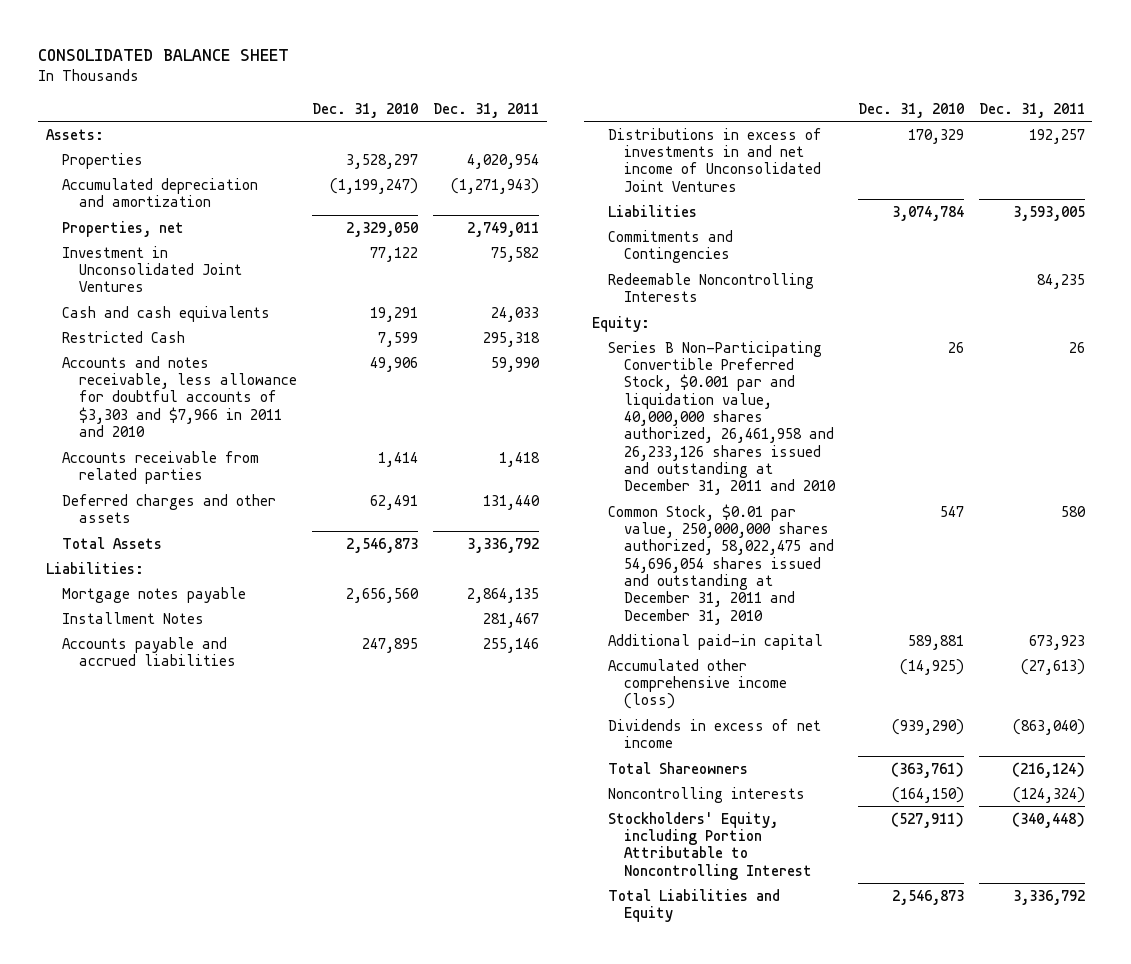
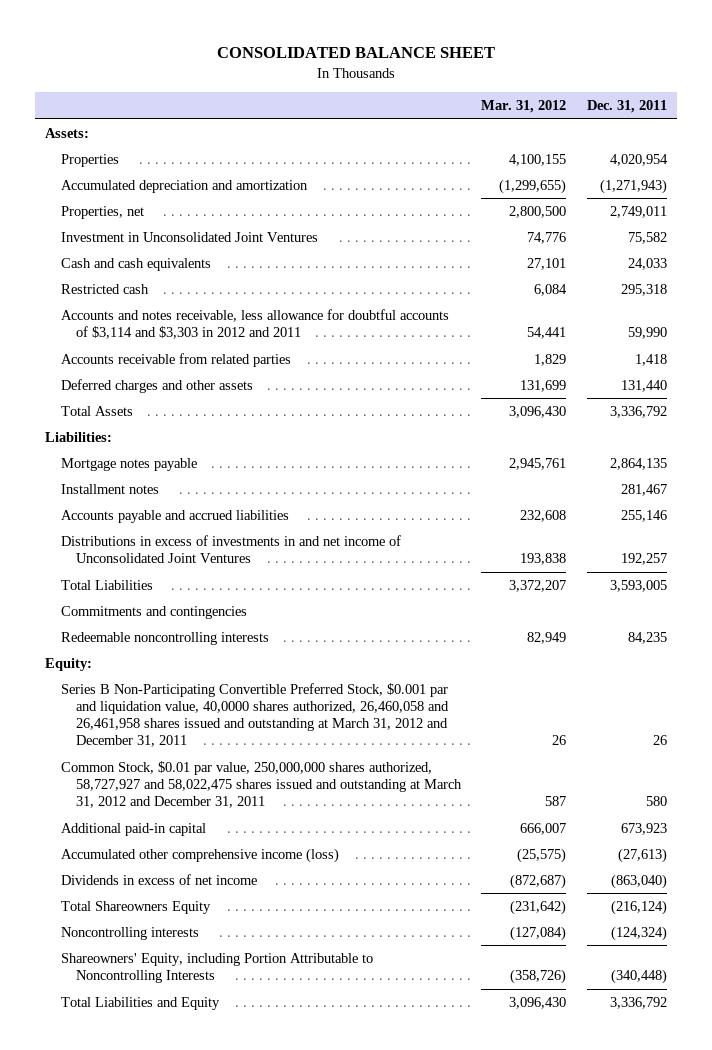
- | Dec. 31, 2010 | Dec. 31, 2011
+ | Mar. 31, 2012 | Dec. 31, 2011
- Restricted Cash | 7,599 | 295,318
- Accounts and notes receivable, less allowance for doubtful accounts of $3,303 and $7,966 in 2011 and 2010 | 49,906 | 59,990
+ Restricted cash | 6,084 | 295,318
+ Accounts and notes receivable, less allowance for doubtful accounts of $3,114 and $3,303 in 2012 and 2011 | 54,441 | 59,990
- Installment Notes | | 281,467
+ Installment notes | | 281,467
- Liabilities | 3,074,784 | 3,593,005
- Commitments and Contingencies
- Redeemable Noncontrolling Interests | | 84,235
+ Total Liabilities | 3,372,207 | 3,593,005
+ Commitments and contingencies
+ Redeemable noncontrolling interests | 82,949 | 84,235
- Series B Non-Participating Convertible Preferred Stock, $0.001 par and liquidation value, 40,000,000 shares authorized, 26,461,958 and 26,233,126 shares issued and outstanding at December 31, 2011 and 2010 | 26 | 26
- Common Stock, $0.01 par value, 250,000,000 shares authorized, 58,022,475 and 54,696,054 shares issued and outstanding at December 31, 2011 and December 31, 2010 | 547 | 580
+ Series B Non-Participating Convertible Preferred Stock, $0.001 par and liquidation value, 40,0000 shares authorized, 26,460,058 and 26,461,958 shares issued and outstanding at March 31, 2012 and December 31, 2011 | 26 | 26
+ Common Stock, $0.01 par value, 250,000,000 shares authorized, 58,727,927 and 58,022,475 shares issued and outstanding at March 31, 2012 and December 31, 2011 | 587 | 580
- Total Shareowners | (363,761) | (216,124)
+ Total Shareowners Equity | (231,642) | (216,124)
- Stockholders' Equity, including Portion Attributable to Noncontrolling Interest | (527,911) | (340,448)
+ Shareowners' Equity, including Portion Attributable to Noncontrolling Interests | (358,726) | (340,448)

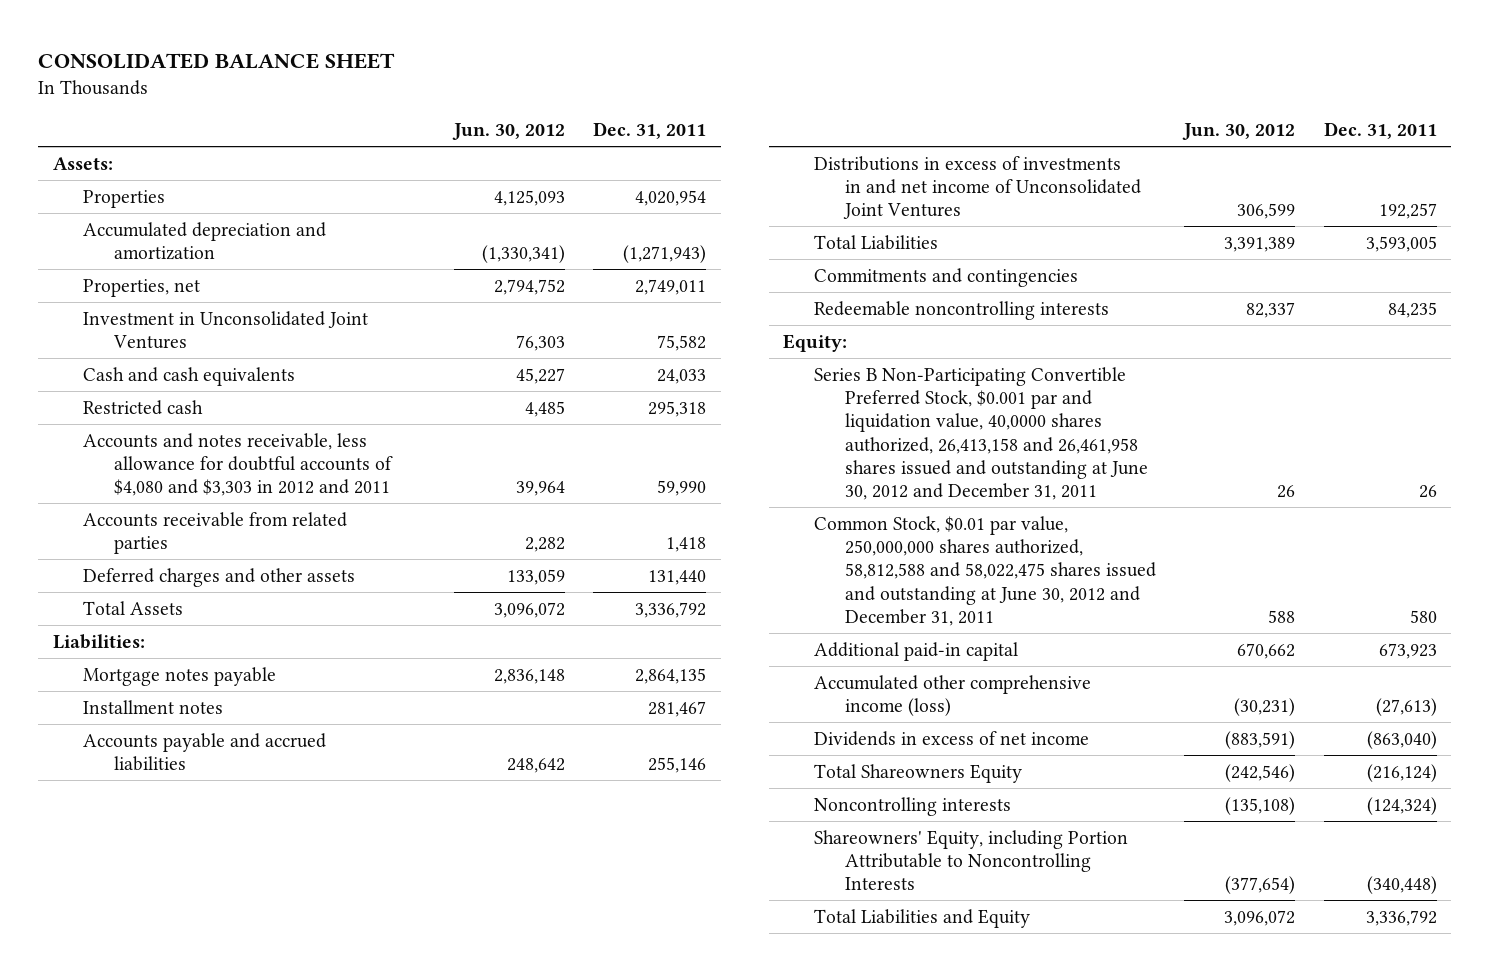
- | Mar. 31, 2012 | Dec. 31, 2011
+ | Jun. 30, 2012 | Dec. 31, 2011
- Accounts and notes receivable, less allowance for doubtful accounts of $3,114 and $3,303 in 2012 and 2011 | 54,441 | 59,990
+ Accounts and notes receivable, less allowance for doubtful accounts of $4,080 and $3,303 in 2012 and 2011 | 39,964 | 59,990
- Series B Non-Participating Convertible Preferred Stock, $0.001 par and liquidation value, 40,0000 shares authorized, 26,460,058 and 26,461,958 shares issued and outstanding at March 31, 2012 and December 31, 2011 | 26 | 26
- Common Stock, $0.01 par value, 250,000,000 shares authorized, 58,727,927 and 58,022,475 shares issued and outstanding at March 31, 2012 and December 31, 2011 | 587 | 580
+ Series B Non-Participating Convertible Preferred Stock, $0.001 par and liquidation value, 40,0000 shares authorized, 26,413,158 and 26,461,958 shares issued and outstanding at June 30, 2012 and December 31, 2011 | 26 | 26
+ Common Stock, $0.01 par value, 250,000,000 shares authorized, 58,812,588 and 58,022,475 shares issued and outstanding at June 30, 2012 and December 31, 2011 | 588 | 580

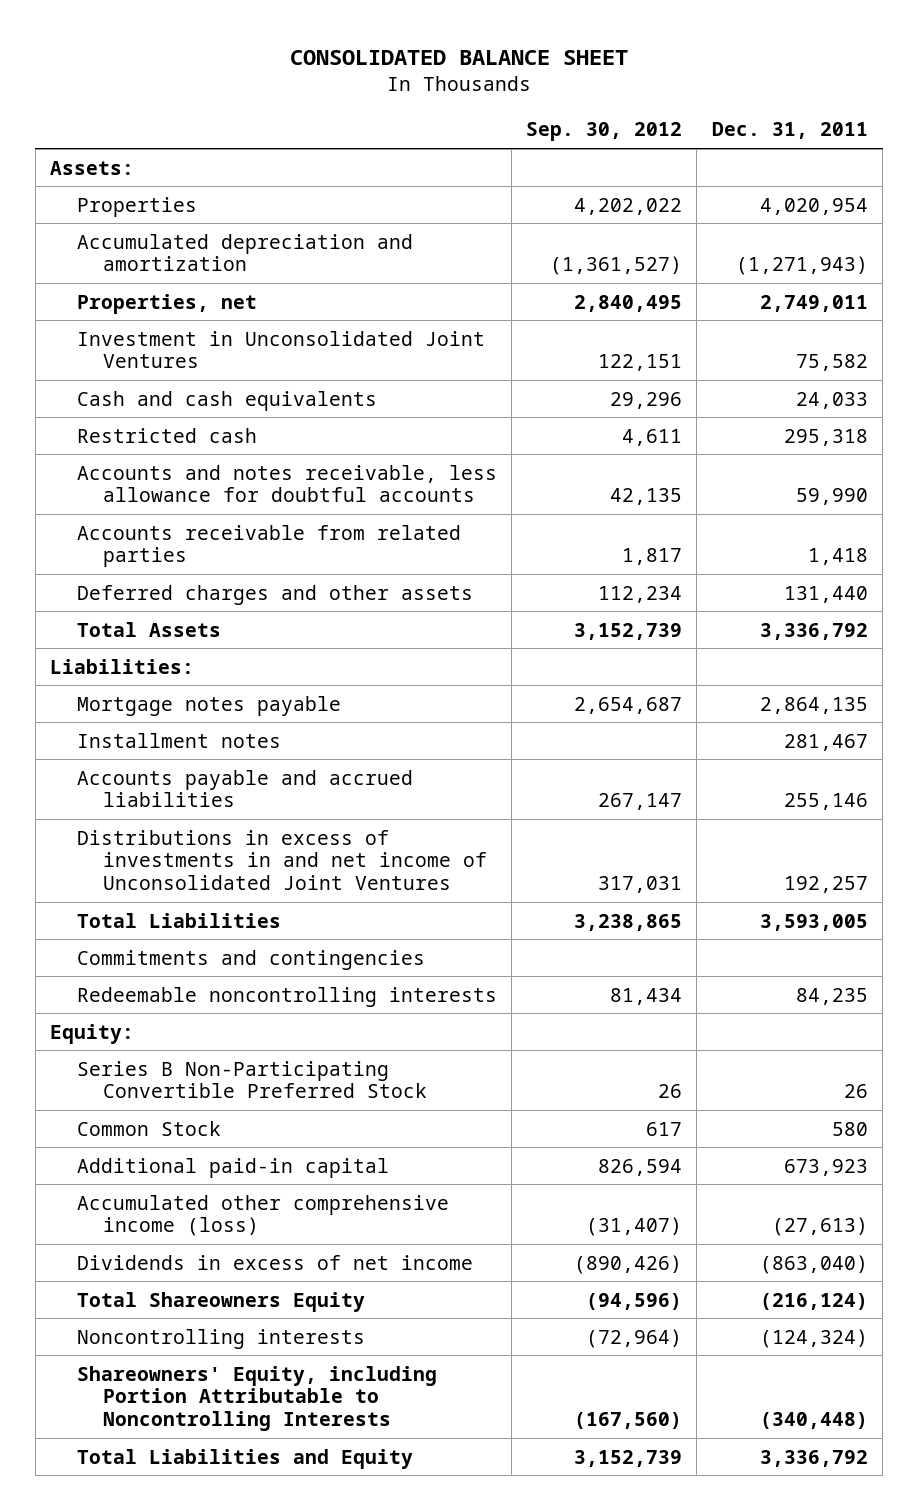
- | Jun. 30, 2012 | Dec. 31, 2011
+ | Sep. 30, 2012 | Dec. 31, 2011
- Accounts and notes receivable, less allowance for doubtful accounts of $4,080 and $3,303 in 2012 and 2011 | 39,964 | 59,990
+ Accounts and notes receivable, less allowance for doubtful accounts | 42,135 | 59,990
- Series B Non-Participating Convertible Preferred Stock, $0.001 par and liquidation value, 40,0000 shares authorized, 26,413,158 and 26,461,958 shares issued and outstanding at June 30, 2012 and December 31, 2011 | 26 | 26
- Common Stock, $0.01 par value, 250,000,000 shares authorized, 58,812,588 and 58,022,475 shares issued and outstanding at June 30, 2012 and December 31, 2011 | 588 | 580
+ Series B Non-Participating Convertible Preferred Stock | 26 | 26
+ Common Stock | 617 | 580

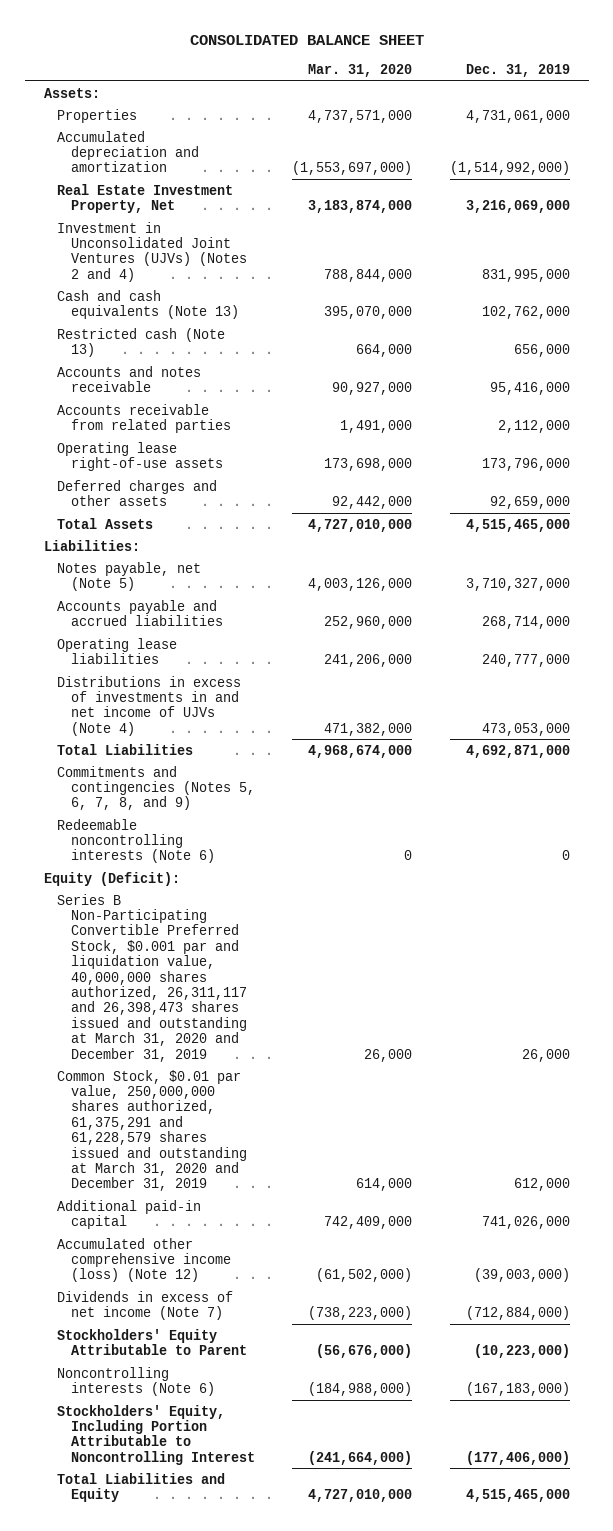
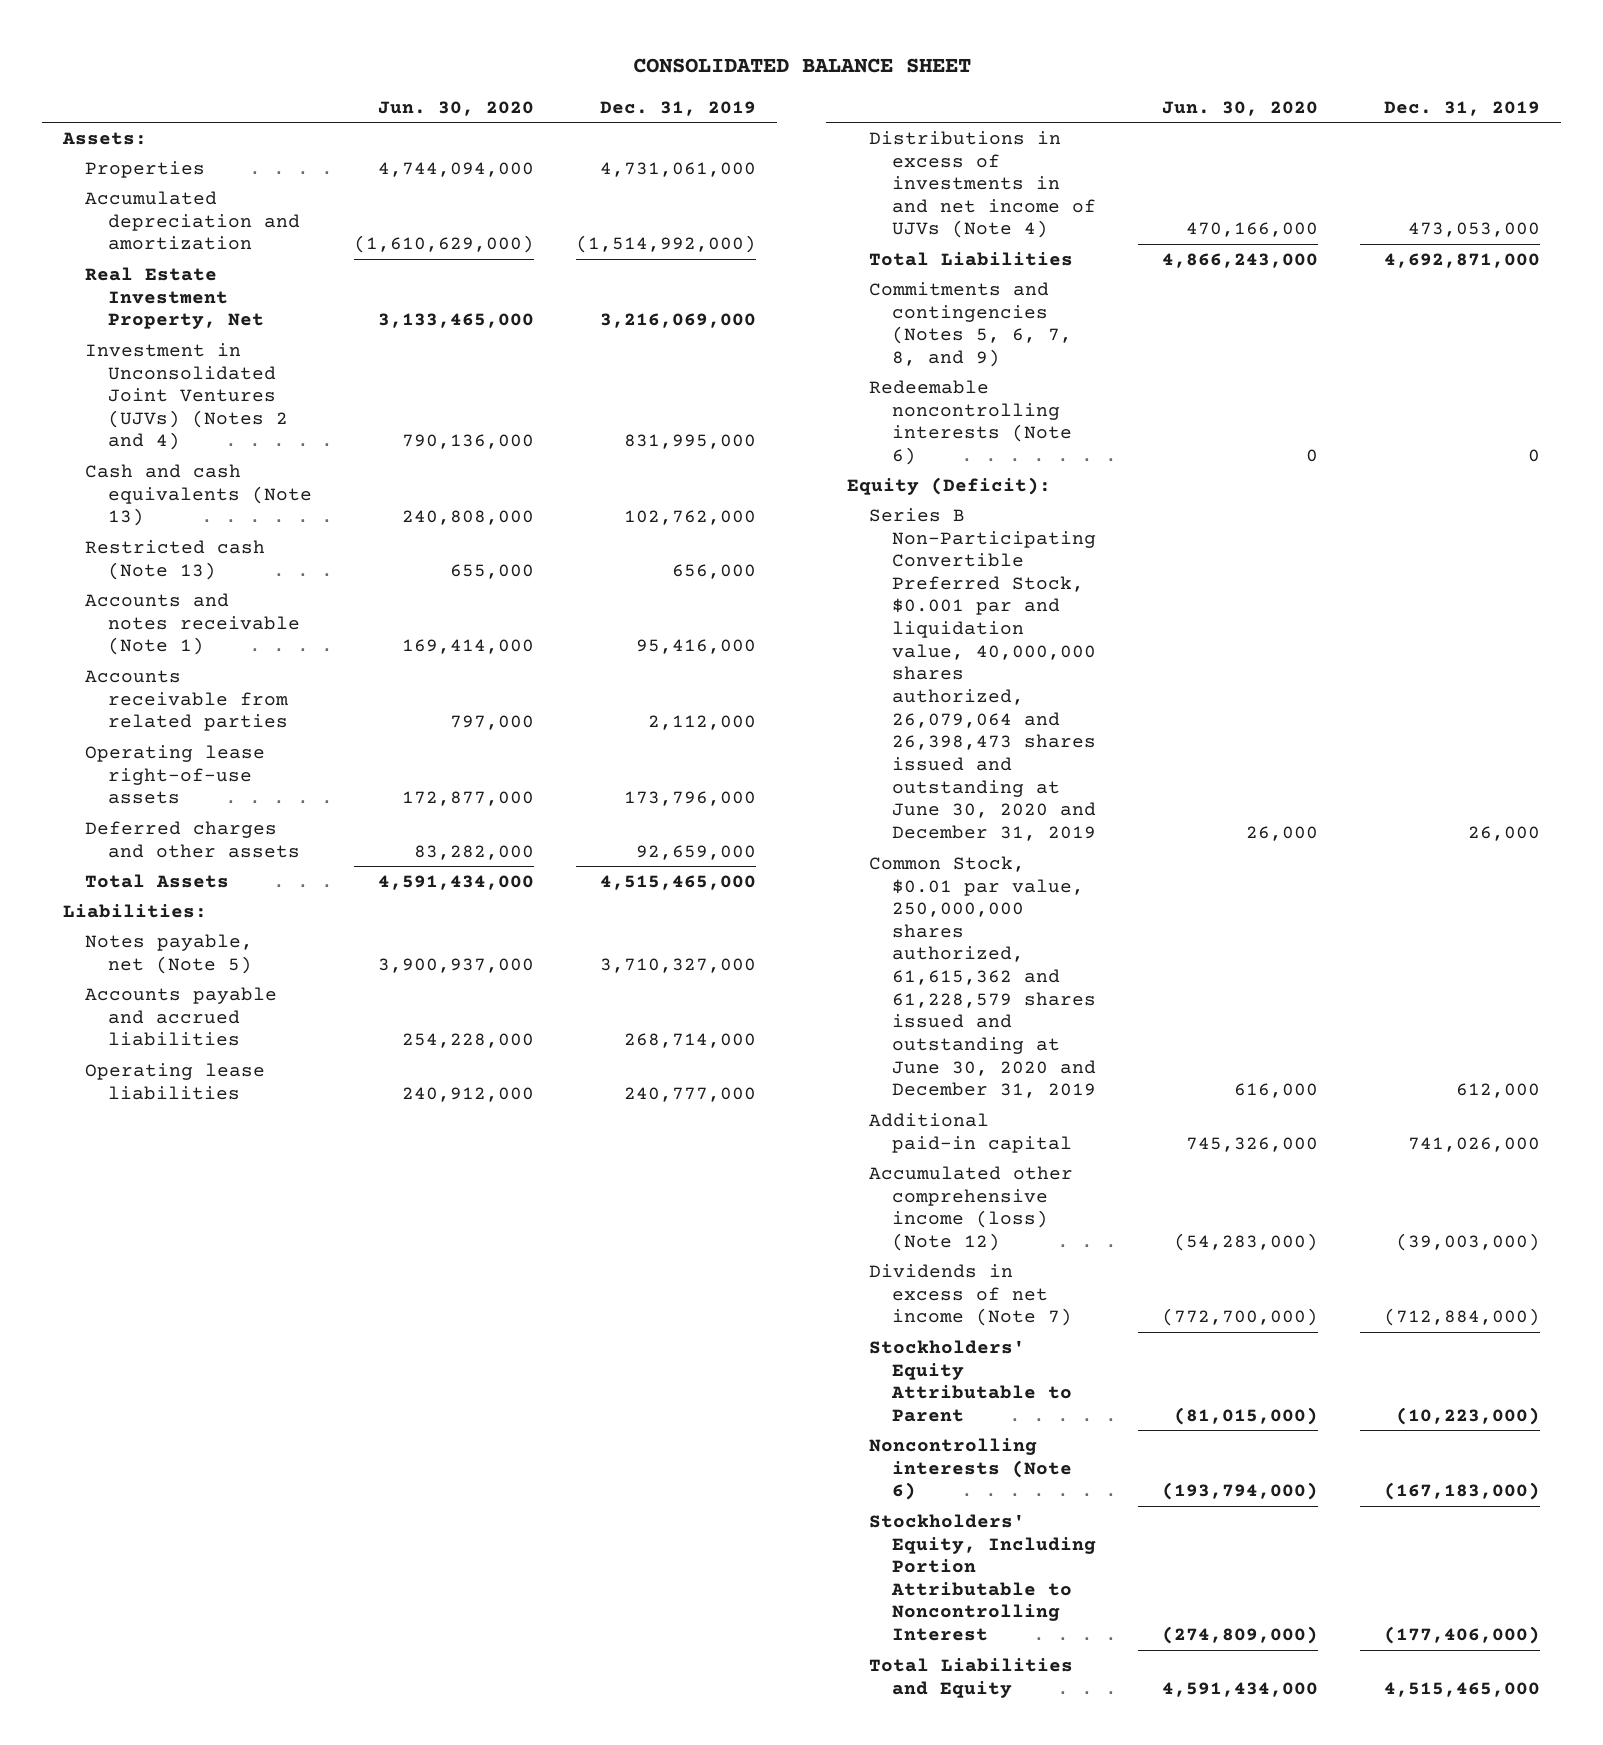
- | Mar. 31, 2020 | Dec. 31, 2019
+ | Jun. 30, 2020 | Dec. 31, 2019
- Accounts and notes receivable | 90,927,000 | 95,416,000
+ Accounts and notes receivable (Note 1) | 169,414,000 | 95,416,000
- Series B Non-Participating Convertible Preferred Stock, $0.001 par and liquidation value, 40,000,000 shares authorized, 26,311,117 and 26,398,473 shares issued and outstanding at March 31, 2020 and December 31, 2019 | 26,000 | 26,000
- Common Stock, $0.01 par value, 250,000,000 shares authorized, 61,375,291 and 61,228,579 shares issued and outstanding at March 31, 2020 and December 31, 2019 | 614,000 | 612,000
+ Series B Non-Participating Convertible Preferred Stock, $0.001 par and liquidation value, 40,000,000 shares authorized, 26,079,064 and 26,398,473 shares issued and outstanding at June 30, 2020 and December 31, 2019 | 26,000 | 26,000
+ Common Stock, $0.01 par value, 250,000,000 shares authorized, 61,615,362 and 61,228,579 shares issued and outstanding at June 30, 2020 and December 31, 2019 | 616,000 | 612,000

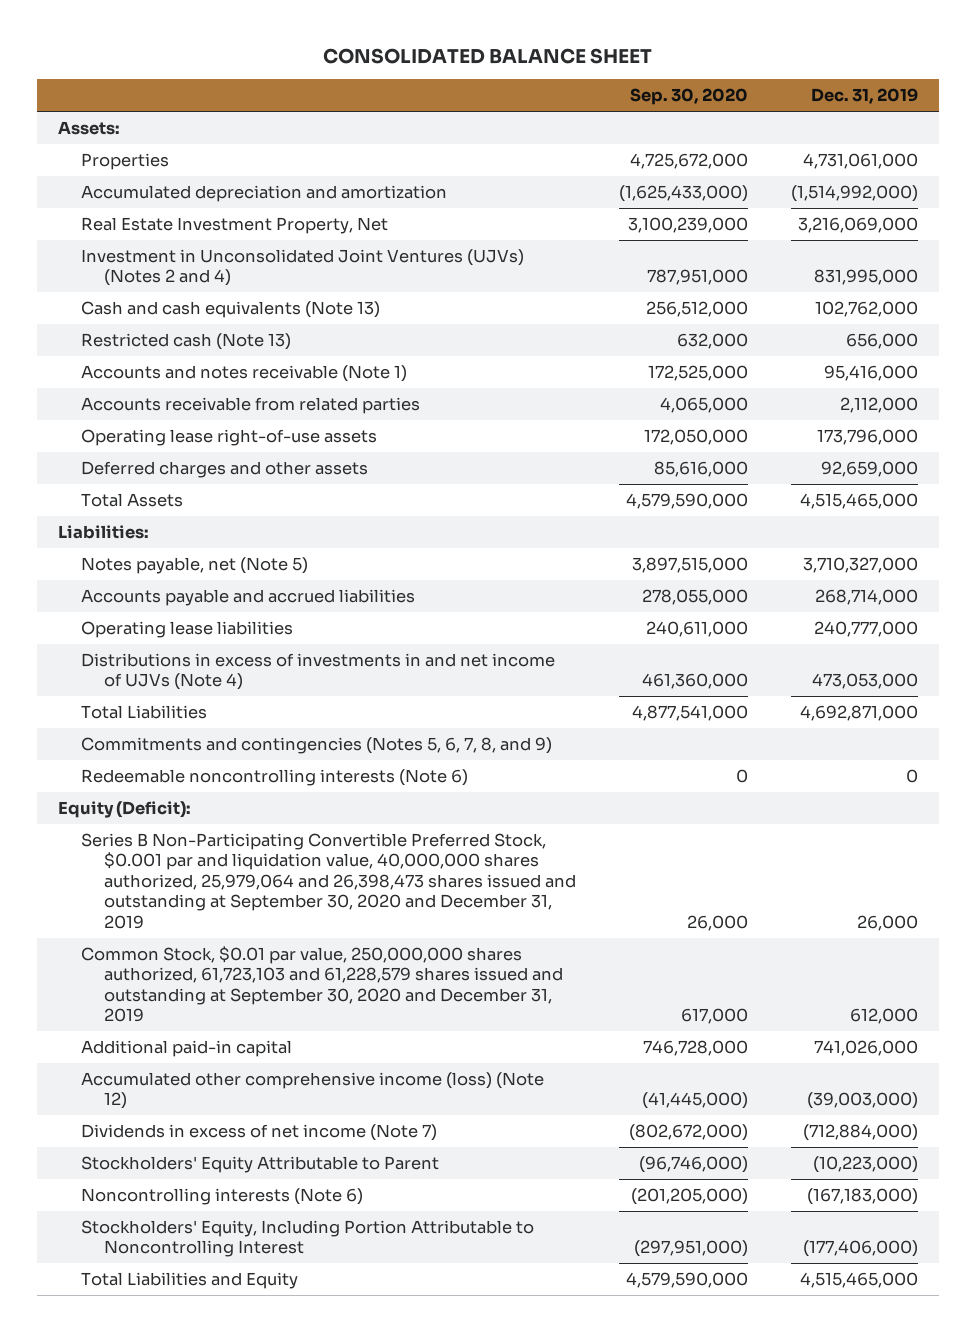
- | Jun. 30, 2020 | Dec. 31, 2019
+ | Sep. 30, 2020 | Dec. 31, 2019
- Series B Non-Participating Convertible Preferred Stock, $0.001 par and liquidation value, 40,000,000 shares authorized, 26,079,064 and 26,398,473 shares issued and outstanding at June 30, 2020 and December 31, 2019 | 26,000 | 26,000
- Common Stock, $0.01 par value, 250,000,000 shares authorized, 61,615,362 and 61,228,579 shares issued and outstanding at June 30, 2020 and December 31, 2019 | 616,000 | 612,000
+ Series B Non-Participating Convertible Preferred Stock, $0.001 par and liquidation value, 40,000,000 shares authorized, 25,979,064 and 26,398,473 shares issued and outstanding at September 30, 2020 and December 31, 2019 | 26,000 | 26,000
+ Common Stock, $0.01 par value, 250,000,000 shares authorized, 61,723,103 and 61,228,579 shares issued and outstanding at September 30, 2020 and December 31, 2019 | 617,000 | 612,000

